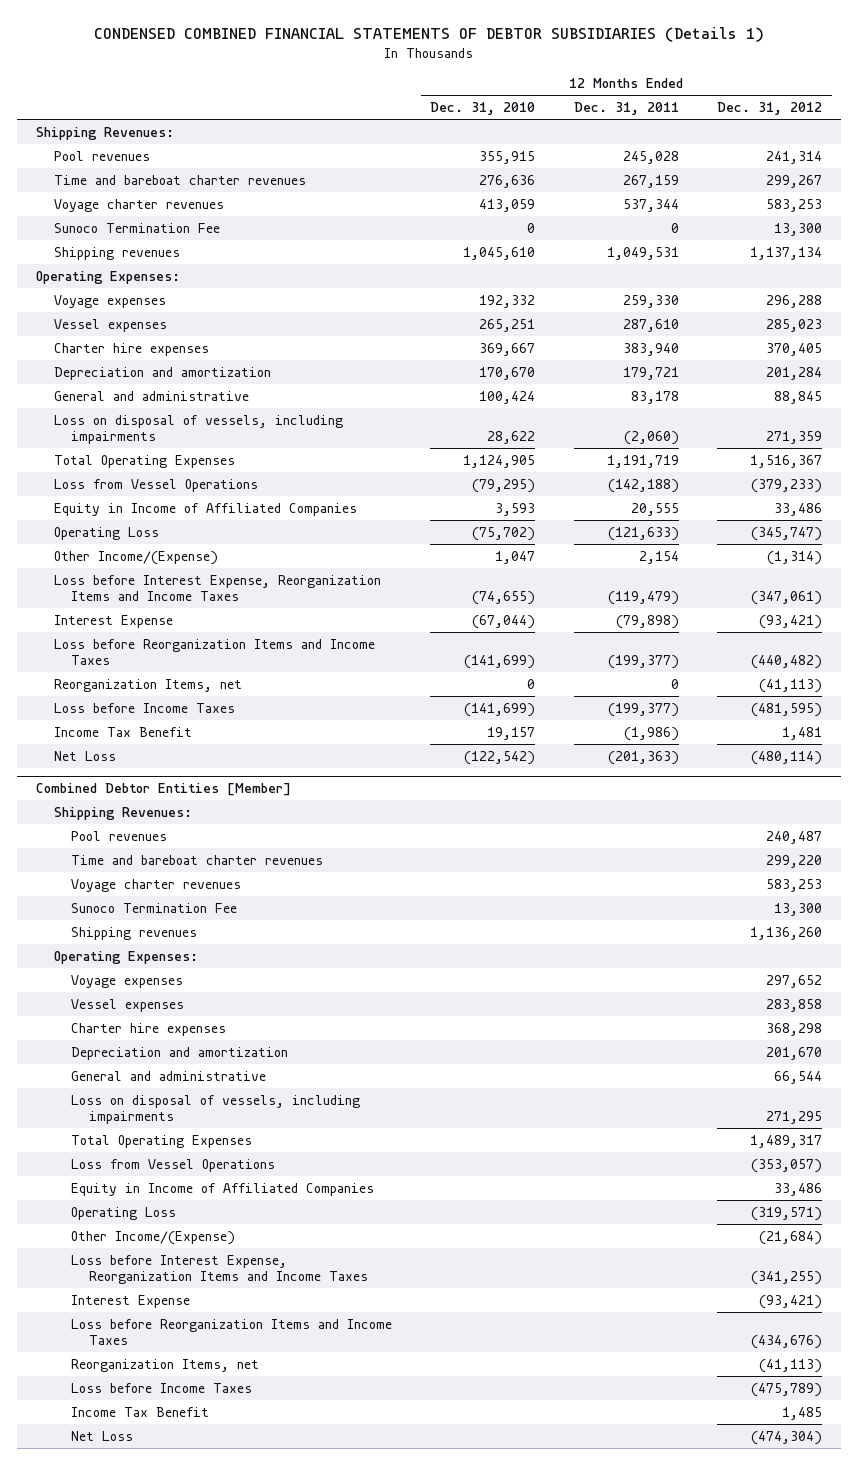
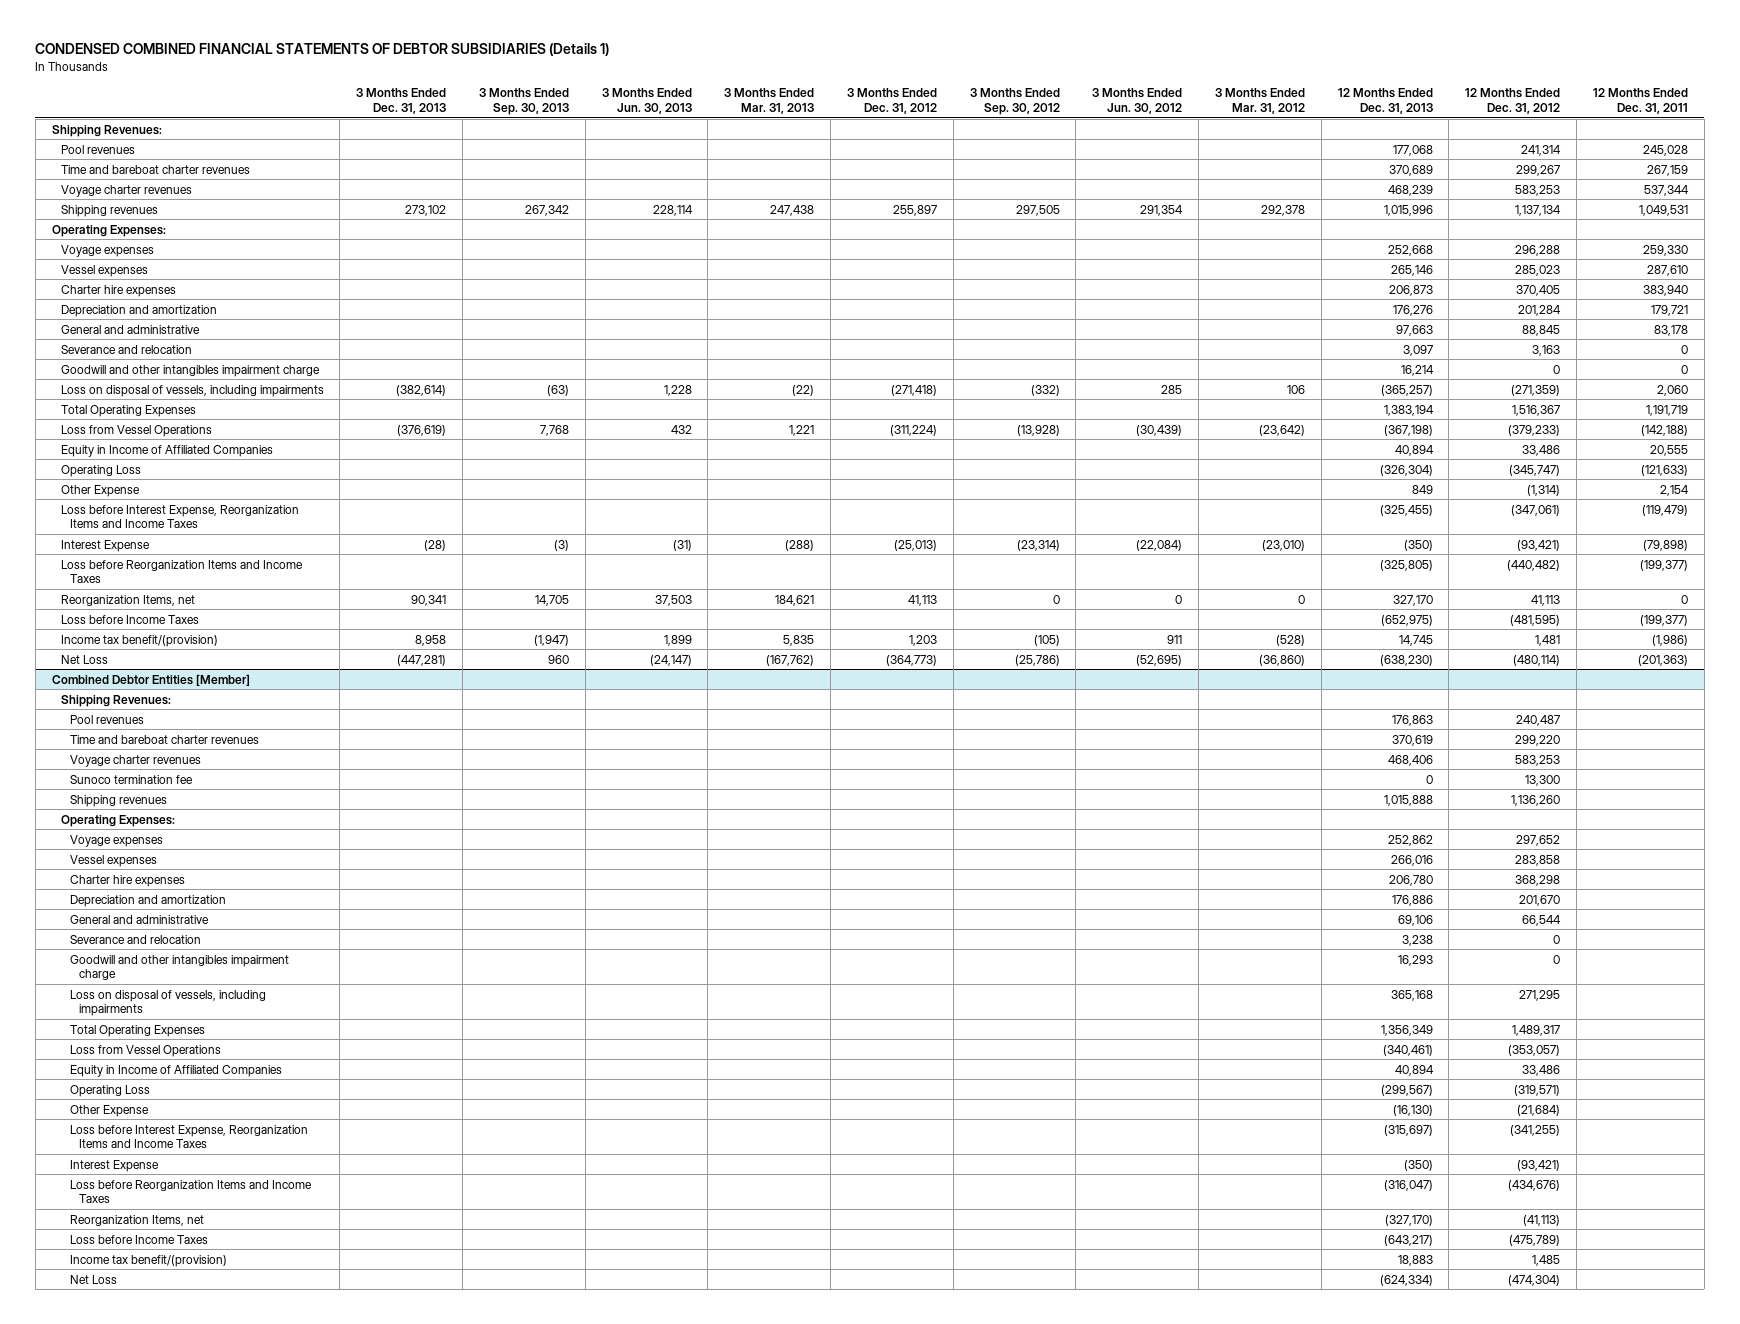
- | 12 Months Ended Dec. 31, 2010 | 12 Months Ended Dec. 31, 2011 | 12 Months Ended Dec. 31, 2012
+ | 3 Months Ended Dec. 31, 2013 | 3 Months Ended Sep. 30, 2013 | 3 Months Ended Jun. 30, 2013 | 3 Months Ended Mar. 31, 2013 | 3 Months Ended Dec. 31, 2012 | 3 Months Ended Sep. 30, 2012 | 3 Months Ended Jun. 30, 2012 | 3 Months Ended Mar. 31, 2012 | 12 Months Ended Dec. 31, 2013 | 12 Months Ended Dec. 31, 2012 | 12 Months Ended Dec. 31, 2011
- Sunoco Termination Fee | 0 | 0 | 13,300
- Loss on disposal of vessels, including impairments | 28,622 | (2,060) | 271,359
+ Severance and relocation | | | | | | | | | 3,097 | 3,163 | 0
+ Goodwill and other intangibles impairment charge | | | | | | | | | 16,214 | 0 | 0
+ Loss on disposal of vessels, including impairments | (382,614) | (63) | 1,228 | (22) | (271,418) | (332) | 285 | 106 | (365,257) | (271,359) | 2,060
- Other Income/(Expense) | 1,047 | 2,154 | (1,314)
+ Other Expense | | | | | | | | | 849 | (1,314) | 2,154
- Reorganization Items, net | 0 | 0 | (41,113)
+ Reorganization Items, net | 90,341 | 14,705 | 37,503 | 184,621 | 41,113 | 0 | 0 | 0 | 327,170 | 41,113 | 0
- Income Tax Benefit | 19,157 | (1,986) | 1,481
+ Income tax benefit/(provision) | 8,958 | (1,947) | 1,899 | 5,835 | 1,203 | (105) | 911 | (528) | 14,745 | 1,481 | (1,986)
@ Combined Debtor Entities [Member]
- Sunoco Termination Fee | | | 13,300
+ Sunoco termination fee | | | | | | | | | 0 | 13,300 |
+ Severance and relocation | | | | | | | | | 3,238 | 0 |
+ Goodwill and other intangibles impairment charge | | | | | | | | | 16,293 | 0 |
- Other Income/(Expense) | | | (21,684)
+ Other Expense | | | | | | | | | (16,130) | (21,684) |
- Income Tax Benefit | | | 1,485
+ Income tax benefit/(provision) | | | | | | | | | 18,883 | 1,485 |

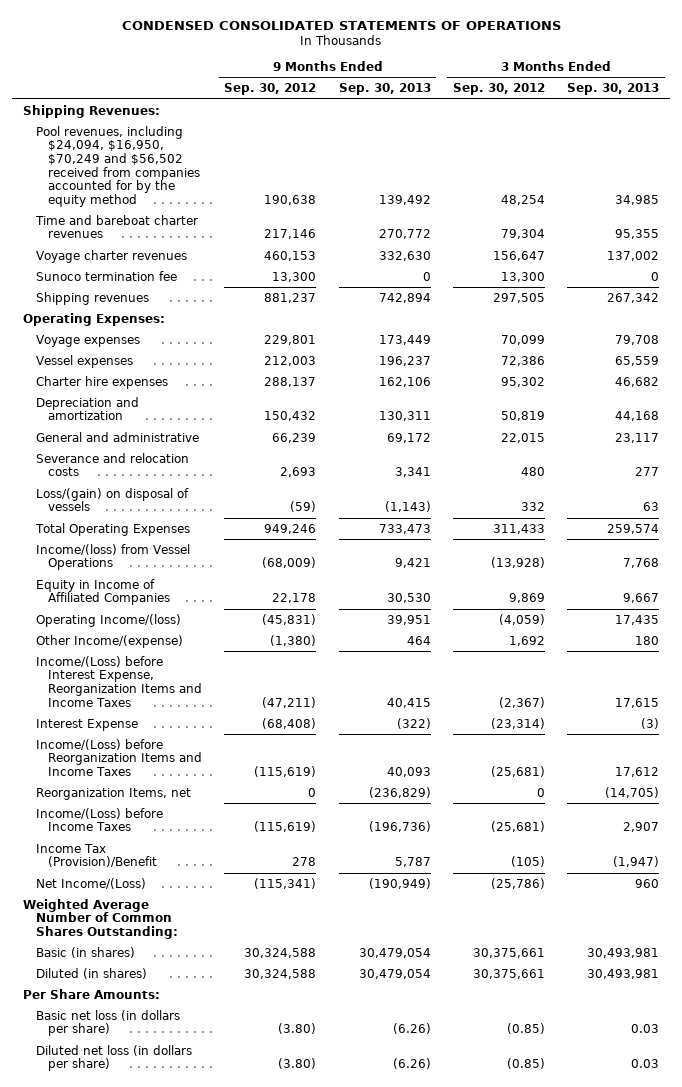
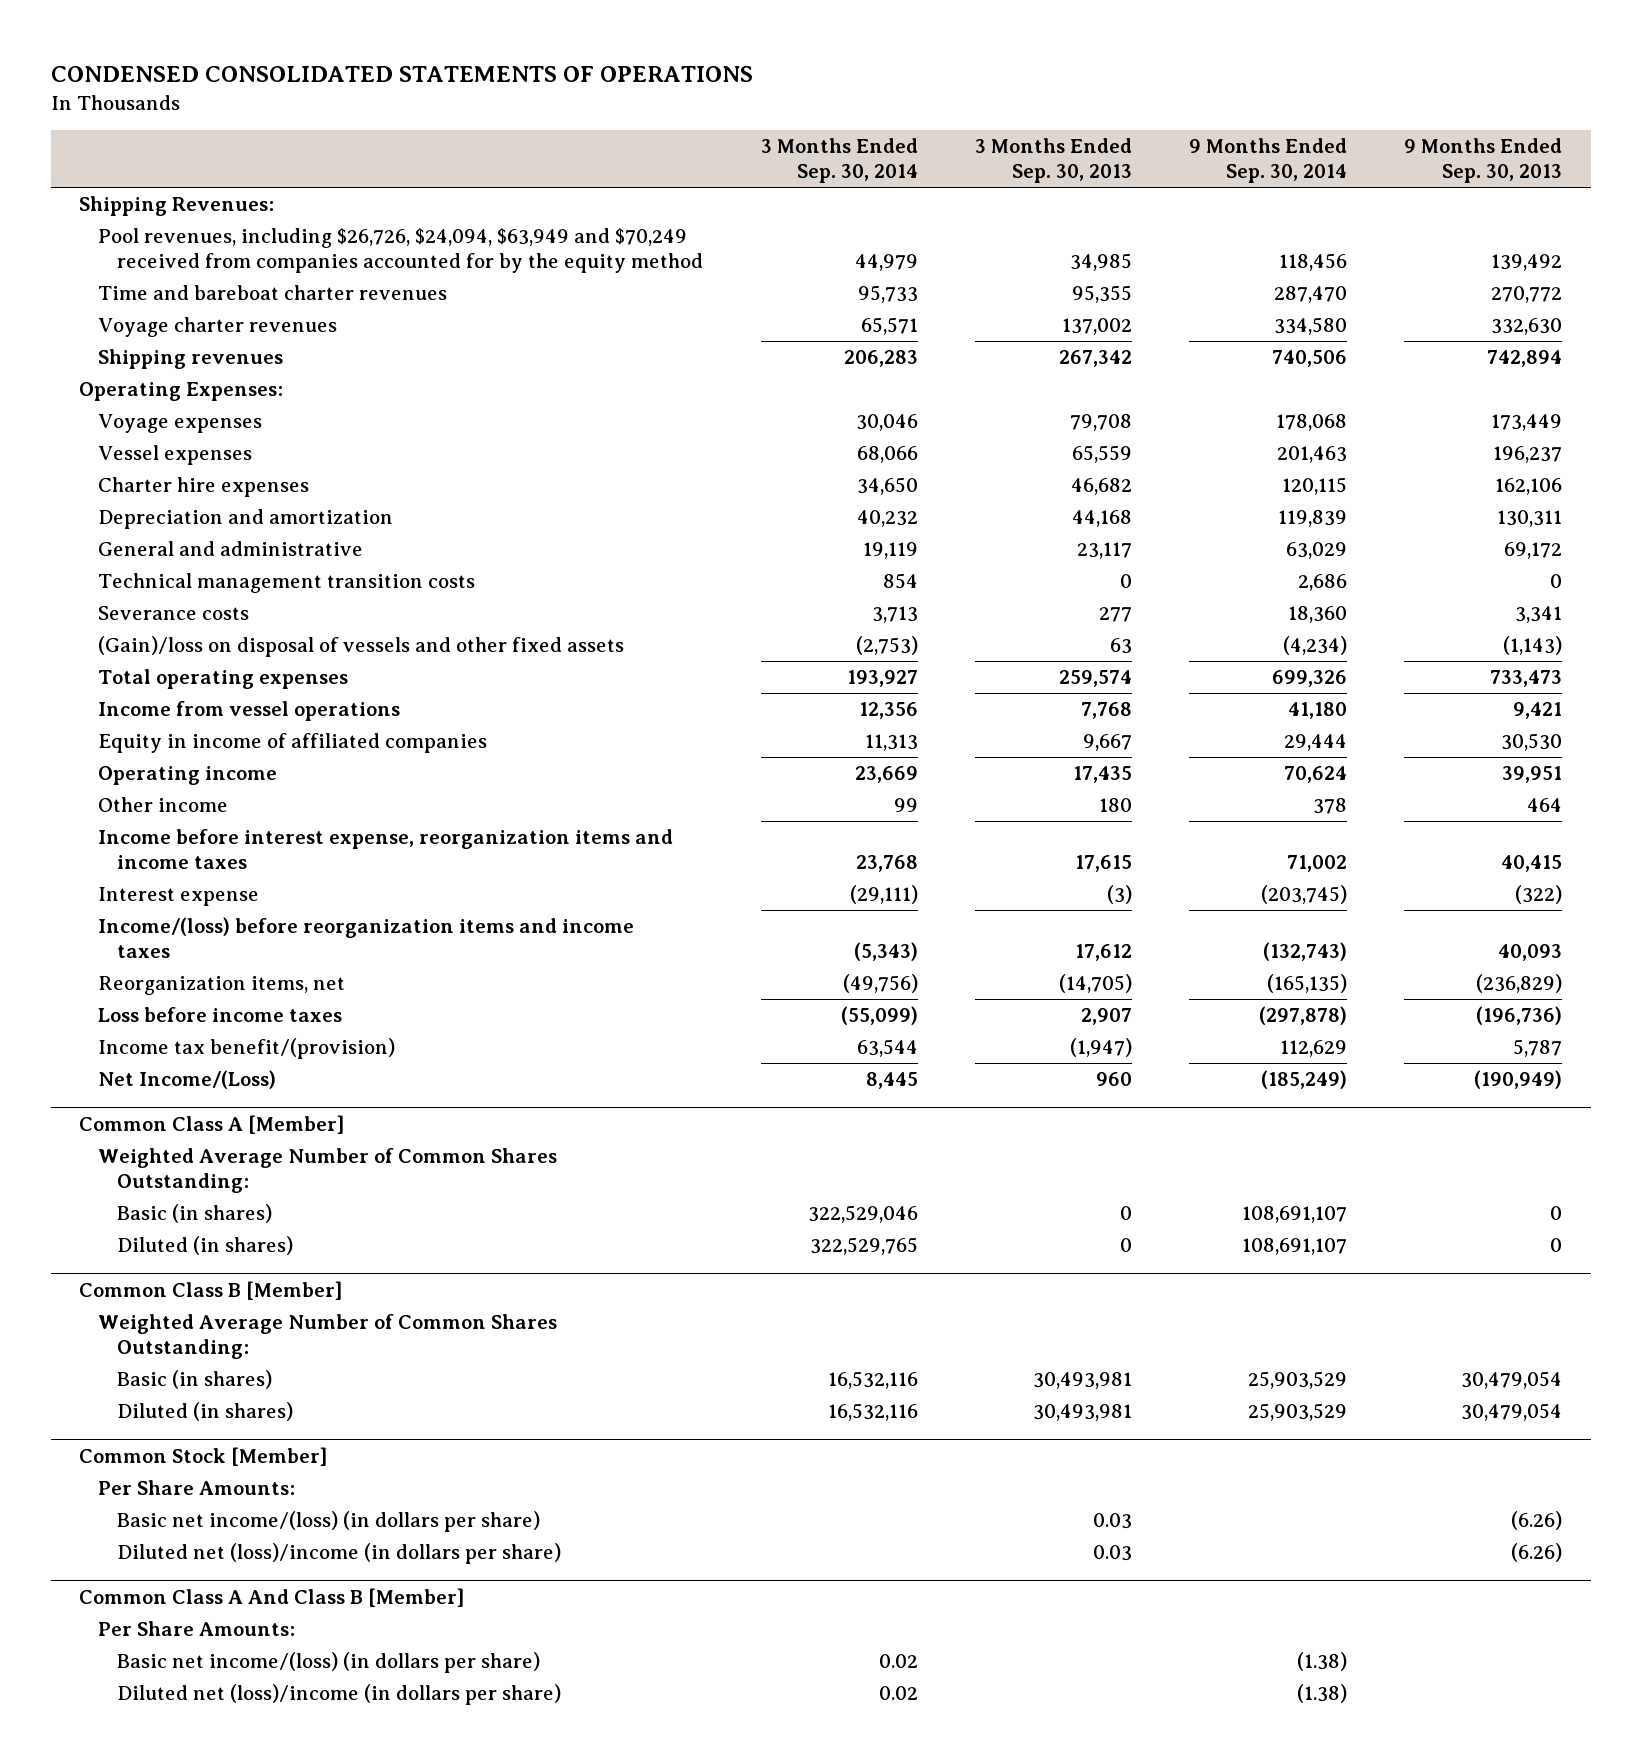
- | 9 Months Ended Sep. 30, 2012 | 9 Months Ended Sep. 30, 2013 | 3 Months Ended Sep. 30, 2012 | 3 Months Ended Sep. 30, 2013
+ | 3 Months Ended Sep. 30, 2014 | 3 Months Ended Sep. 30, 2013 | 9 Months Ended Sep. 30, 2014 | 9 Months Ended Sep. 30, 2013
- Pool revenues, including $24,094, $16,950, $70,249 and $56,502 received from companies accounted for by the equity method | 190,638 | 139,492 | 48,254 | 34,985
+ Pool revenues, including $26,726, $24,094, $63,949 and $70,249 received from companies accounted for by the equity method | 44,979 | 34,985 | 118,456 | 139,492
- Sunoco termination fee | 13,300 | 0 | 13,300 | 0
- Severance and relocation costs | 2,693 | 3,341 | 480 | 277
- Loss/(gain) on disposal of vessels | (59) | (1,143) | 332 | 63
- Total Operating Expenses | 949,246 | 733,473 | 311,433 | 259,574
- Income/(loss) from Vessel Operations | (68,009) | 9,421 | (13,928) | 7,768
- Equity in Income of Affiliated Companies | 22,178 | 30,530 | 9,869 | 9,667
- Operating Income/(loss) | (45,831) | 39,951 | (4,059) | 17,435
- Other Income/(expense) | (1,380) | 464 | 1,692 | 180
- Income/(Loss) before Interest Expense, Reorganization Items and Income Taxes | (47,211) | 40,415 | (2,367) | 17,615
- Interest Expense | (68,408) | (322) | (23,314) | (3)
- Income/(Loss) before Reorganization Items and Income Taxes | (115,619) | 40,093 | (25,681) | 17,612
- Reorganization Items, net | 0 | (236,829) | 0 | (14,705)
- Income/(Loss) before Income Taxes | (115,619) | (196,736) | (25,681) | 2,907
- Income Tax (Provision)/Benefit | 278 | 5,787 | (105) | (1,947)
+ Technical management transition costs | 854 | 0 | 2,686 | 0
+ Severance costs | 3,713 | 277 | 18,360 | 3,341
+ (Gain)/loss on disposal of vessels and other fixed assets | (2,753) | 63 | (4,234) | (1,143)
+ Total operating expenses | 193,927 | 259,574 | 699,326 | 733,473
+ Income from vessel operations | 12,356 | 7,768 | 41,180 | 9,421
+ Equity in income of affiliated companies | 11,313 | 9,667 | 29,444 | 30,530
+ Operating income | 23,669 | 17,435 | 70,624 | 39,951
+ Other income | 99 | 180 | 378 | 464
+ Income before interest expense, reorganization items and income taxes | 23,768 | 17,615 | 71,002 | 40,415
+ Interest expense | (29,111) | (3) | (203,745) | (322)
+ Income/(loss) before reorganization items and income taxes | (5,343) | 17,612 | (132,743) | 40,093
+ Reorganization items, net | (49,756) | (14,705) | (165,135) | (236,829)
+ Loss before income taxes | (55,099) | 2,907 | (297,878) | (196,736)
+ Income tax benefit/(provision) | 63,544 | (1,947) | 112,629 | 5,787
+ Common Class A [Member]
+ Basic (in shares) | 322,529,046 | 0 | 108,691,107 | 0
+ Diluted (in shares) | 322,529,765 | 0 | 108,691,107 | 0
+ Common Class B [Member]
+ Weighted Average Number of Common Shares Outstanding:
+ Common Stock [Member]
- Basic net loss (in dollars per share) | (3.80) | (6.26) | (0.85) | 0.03
- Diluted net loss (in dollars per share) | (3.80) | (6.26) | (0.85) | 0.03
+ Basic net income/(loss) (in dollars per share) | | 0.03 | | (6.26)
+ Diluted net (loss)/income (in dollars per share) | | 0.03 | | (6.26)
+ Common Class A And Class B [Member]
+ Per Share Amounts:
+ Basic net income/(loss) (in dollars per share) | 0.02 | | (1.38) |
+ Diluted net (loss)/income (in dollars per share) | 0.02 | | (1.38) |

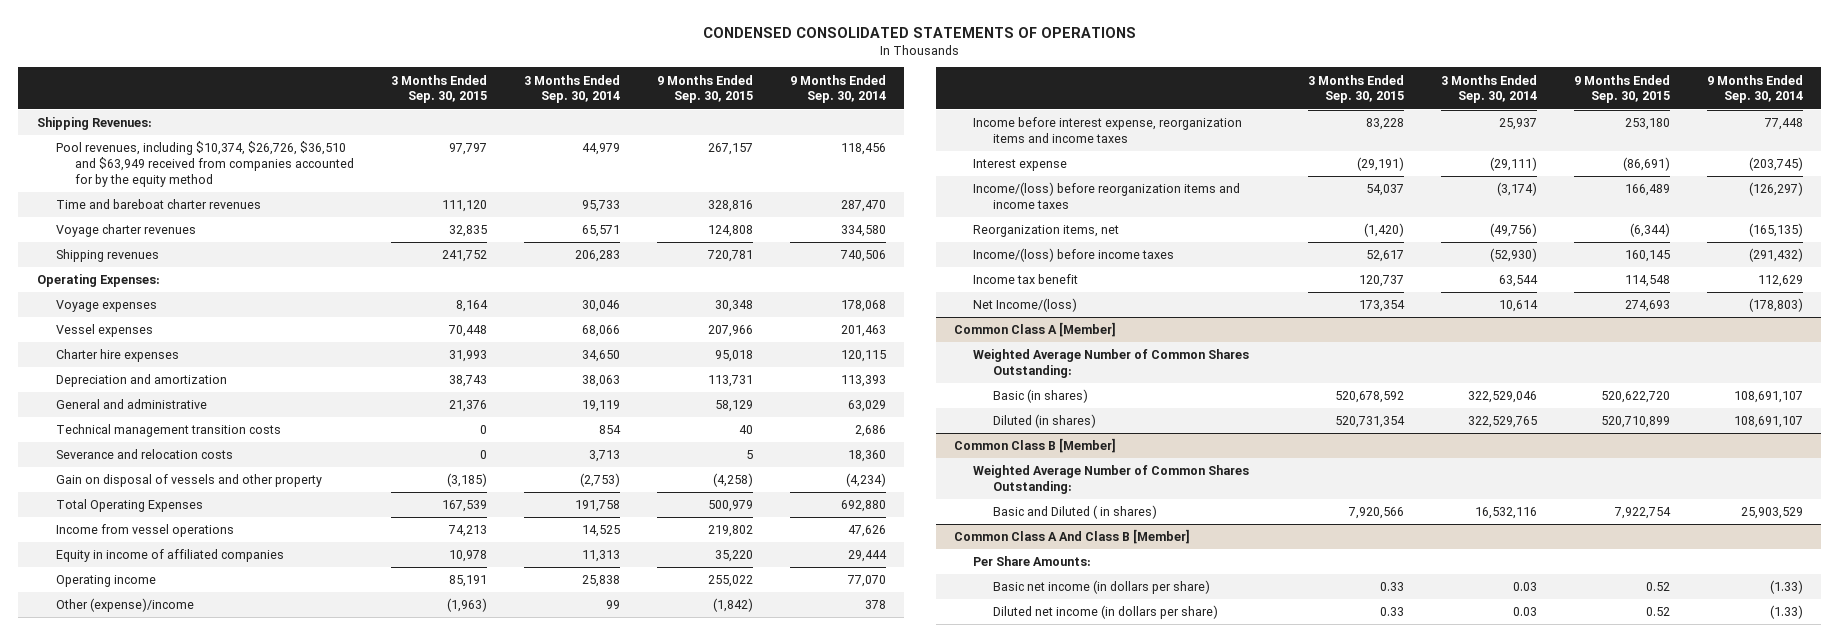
- | 3 Months Ended Sep. 30, 2014 | 3 Months Ended Sep. 30, 2013 | 9 Months Ended Sep. 30, 2014 | 9 Months Ended Sep. 30, 2013
+ | 3 Months Ended Sep. 30, 2015 | 3 Months Ended Sep. 30, 2014 | 9 Months Ended Sep. 30, 2015 | 9 Months Ended Sep. 30, 2014
- Pool revenues, including $26,726, $24,094, $63,949 and $70,249 received from companies accounted for by the equity method | 44,979 | 34,985 | 118,456 | 139,492
+ Pool revenues, including $10,374, $26,726, $36,510 and $63,949 received from companies accounted for by the equity method | 97,797 | 44,979 | 267,157 | 118,456
- Depreciation and amortization | 40,232 | 44,168 | 119,839 | 130,311
+ Depreciation and amortization | 38,743 | 38,063 | 113,731 | 113,393
- Severance costs | 3,713 | 277 | 18,360 | 3,341
- (Gain)/loss on disposal of vessels and other fixed assets | (2,753) | 63 | (4,234) | (1,143)
- Total operating expenses | 193,927 | 259,574 | 699,326 | 733,473
- Income from vessel operations | 12,356 | 7,768 | 41,180 | 9,421
+ Severance and relocation costs | 0 | 3,713 | 5 | 18,360
+ Gain on disposal of vessels and other property | (3,185) | (2,753) | (4,258) | (4,234)
+ Total Operating Expenses | 167,539 | 191,758 | 500,979 | 692,880
+ Income from vessel operations | 74,213 | 14,525 | 219,802 | 47,626
- Operating income | 23,669 | 17,435 | 70,624 | 39,951
- Other income | 99 | 180 | 378 | 464
- Income before interest expense, reorganization items and income taxes | 23,768 | 17,615 | 71,002 | 40,415
+ Operating income | 85,191 | 25,838 | 255,022 | 77,070
+ Other (expense)/income | (1,963) | 99 | (1,842) | 378
+ Income before interest expense, reorganization items and income taxes | 83,228 | 25,937 | 253,180 | 77,448
- Income/(loss) before reorganization items and income taxes | (5,343) | 17,612 | (132,743) | 40,093
+ Income/(loss) before reorganization items and income taxes | 54,037 | (3,174) | 166,489 | (126,297)
- Loss before income taxes | (55,099) | 2,907 | (297,878) | (196,736)
- Income tax benefit/(provision) | 63,544 | (1,947) | 112,629 | 5,787
- Net Income/(Loss) | 8,445 | 960 | (185,249) | (190,949)
+ Income/(loss) before income taxes | 52,617 | (52,930) | 160,145 | (291,432)
+ Income tax benefit | 120,737 | 63,544 | 114,548 | 112,629
+ Net Income/(loss) | 173,354 | 10,614 | 274,693 | (178,803)
@ Common Class B [Member]
- Basic (in shares) | 16,532,116 | 30,493,981 | 25,903,529 | 30,479,054
- Diluted (in shares) | 16,532,116 | 30,493,981 | 25,903,529 | 30,479,054
- Common Stock [Member]
- Per Share Amounts:
- Basic net income/(loss) (in dollars per share) | | 0.03 | | (6.26)
- Diluted net (loss)/income (in dollars per share) | | 0.03 | | (6.26)
@ Common Class B [Member]
+ Basic and Diluted ( in shares) | 7,920,566 | 16,532,116 | 7,922,754 | 25,903,529
@ Common Class A And Class B [Member]
- Basic net income/(loss) (in dollars per share) | 0.02 | | (1.38) |
- Diluted net (loss)/income (in dollars per share) | 0.02 | | (1.38) |
+ Basic net income (in dollars per share) | 0.33 | 0.03 | 0.52 | (1.33)
+ Diluted net income (in dollars per share) | 0.33 | 0.03 | 0.52 | (1.33)

